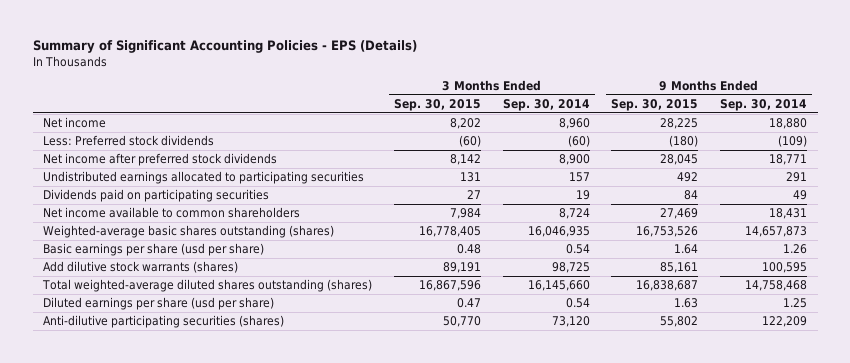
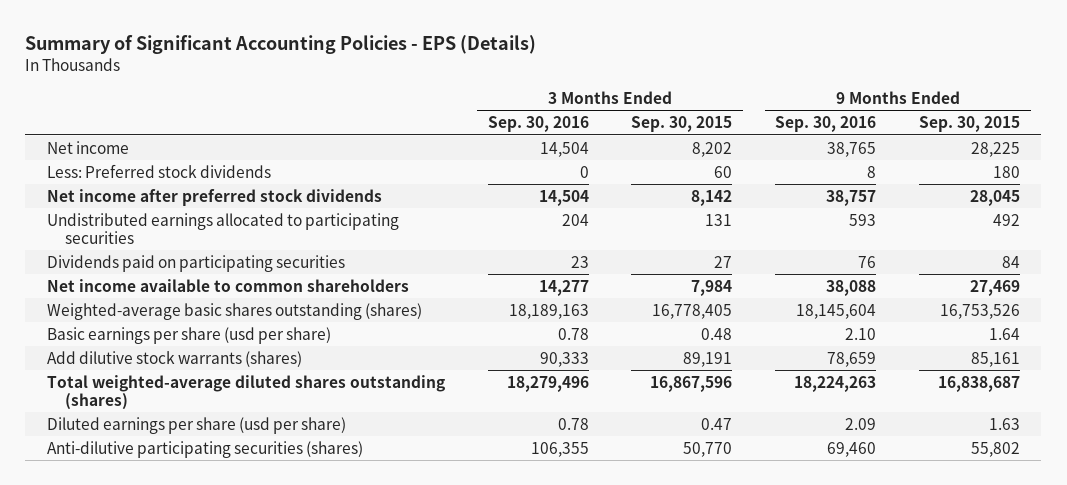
- | 3 Months Ended Sep. 30, 2015 | 3 Months Ended Sep. 30, 2014 | 9 Months Ended Sep. 30, 2015 | 9 Months Ended Sep. 30, 2014
+ | 3 Months Ended Sep. 30, 2016 | 3 Months Ended Sep. 30, 2015 | 9 Months Ended Sep. 30, 2016 | 9 Months Ended Sep. 30, 2015
- Less: Preferred stock dividends | (60) | (60) | (180) | (109)
+ Less: Preferred stock dividends | 0 | 60 | 8 | 180

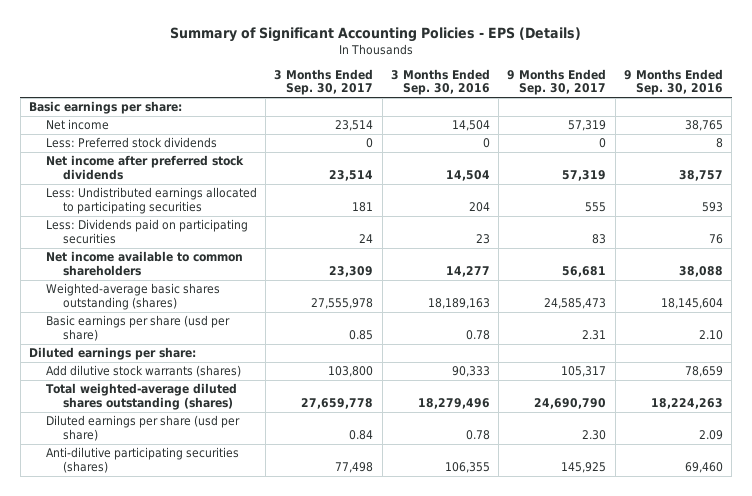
- | 3 Months Ended Sep. 30, 2016 | 3 Months Ended Sep. 30, 2015 | 9 Months Ended Sep. 30, 2016 | 9 Months Ended Sep. 30, 2015
+ | 3 Months Ended Sep. 30, 2017 | 3 Months Ended Sep. 30, 2016 | 9 Months Ended Sep. 30, 2017 | 9 Months Ended Sep. 30, 2016
+ Basic earnings per share:
- Undistributed earnings allocated to participating securities | 204 | 131 | 593 | 492
- Dividends paid on participating securities | 23 | 27 | 76 | 84
+ Less: Undistributed earnings allocated to participating securities | 181 | 204 | 555 | 593
+ Less: Dividends paid on participating securities | 24 | 23 | 83 | 76
+ Diluted earnings per share:

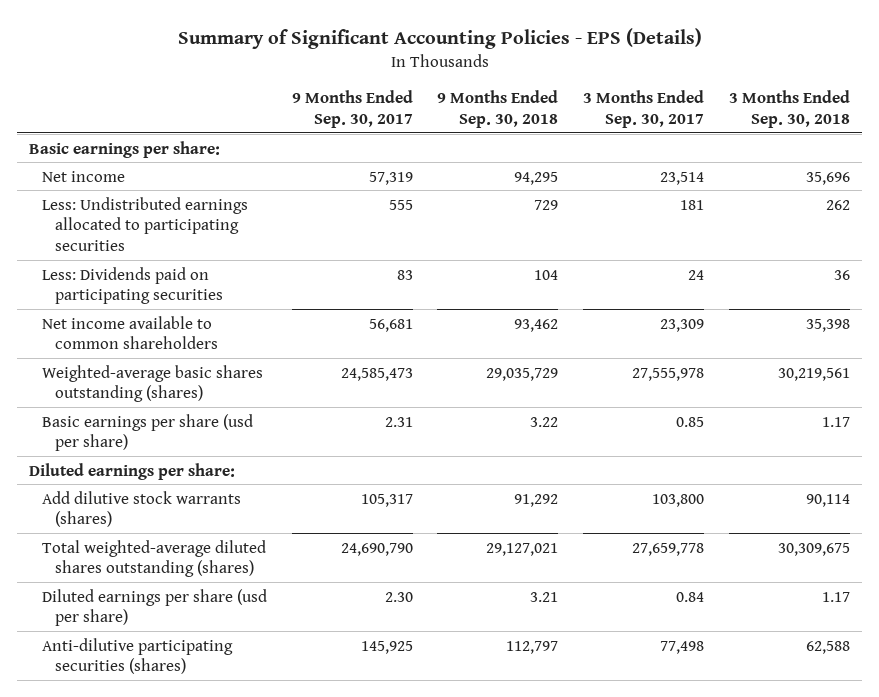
- | 3 Months Ended Sep. 30, 2017 | 3 Months Ended Sep. 30, 2016 | 9 Months Ended Sep. 30, 2017 | 9 Months Ended Sep. 30, 2016
+ | 9 Months Ended Sep. 30, 2017 | 9 Months Ended Sep. 30, 2018 | 3 Months Ended Sep. 30, 2017 | 3 Months Ended Sep. 30, 2018
- Less: Preferred stock dividends | 0 | 0 | 0 | 8
- Net income after preferred stock dividends | 23,514 | 14,504 | 57,319 | 38,757

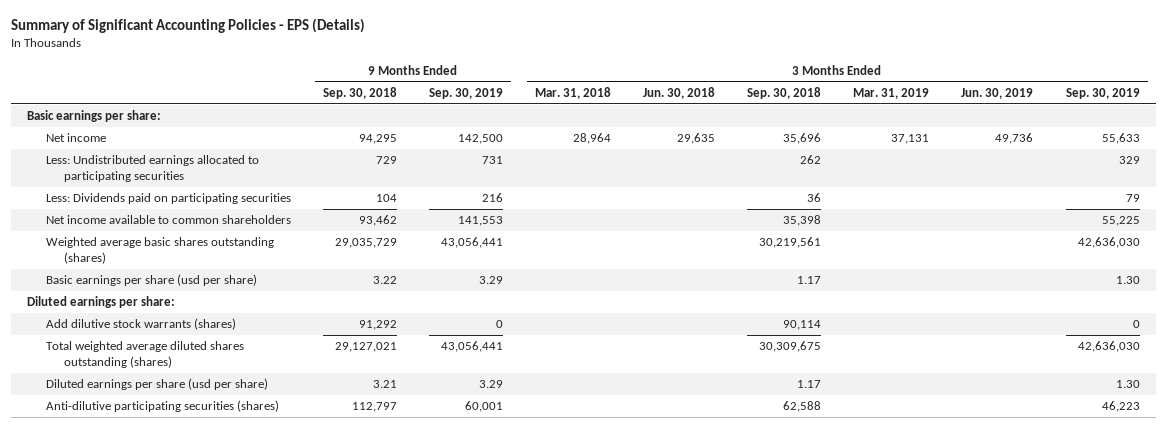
- | 9 Months Ended Sep. 30, 2017 | 9 Months Ended Sep. 30, 2018 | 3 Months Ended Sep. 30, 2017 | 3 Months Ended Sep. 30, 2018
+ | 9 Months Ended Sep. 30, 2018 | 9 Months Ended Sep. 30, 2019 | 3 Months Ended Mar. 31, 2018 | 3 Months Ended Jun. 30, 2018 | 3 Months Ended Sep. 30, 2018 | 3 Months Ended Mar. 31, 2019 | 3 Months Ended Jun. 30, 2019 | 3 Months Ended Sep. 30, 2019
- Weighted-average basic shares outstanding (shares) | 24,585,473 | 29,035,729 | 27,555,978 | 30,219,561
+ Weighted average basic shares outstanding (shares) | 29,035,729 | 43,056,441 | | | 30,219,561 | | | 42,636,030
- Total weighted-average diluted shares outstanding (shares) | 24,690,790 | 29,127,021 | 27,659,778 | 30,309,675
+ Total weighted average diluted shares outstanding (shares) | 29,127,021 | 43,056,441 | | | 30,309,675 | | | 42,636,030

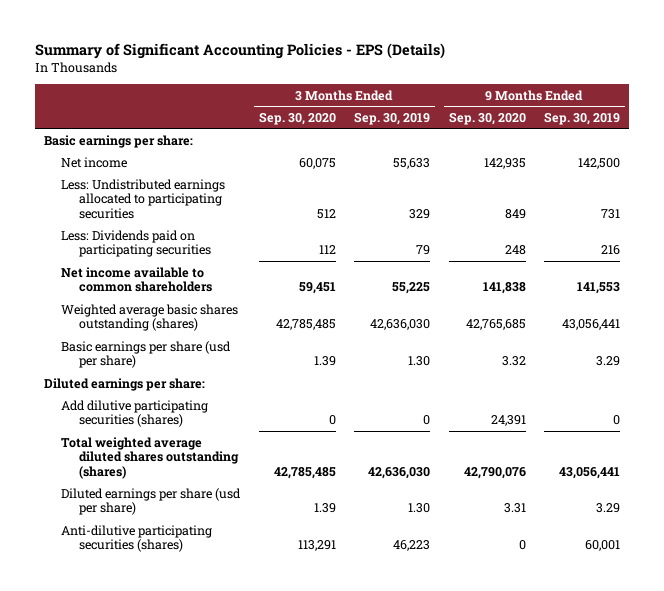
- | 9 Months Ended Sep. 30, 2018 | 9 Months Ended Sep. 30, 2019 | 3 Months Ended Mar. 31, 2018 | 3 Months Ended Jun. 30, 2018 | 3 Months Ended Sep. 30, 2018 | 3 Months Ended Mar. 31, 2019 | 3 Months Ended Jun. 30, 2019 | 3 Months Ended Sep. 30, 2019
+ | 3 Months Ended Sep. 30, 2020 | 3 Months Ended Sep. 30, 2019 | 9 Months Ended Sep. 30, 2020 | 9 Months Ended Sep. 30, 2019
- Add dilutive stock warrants (shares) | 91,292 | 0 | | | 90,114 | | | 0
+ Add dilutive participating securities (shares) | 0 | 0 | 24,391 | 0

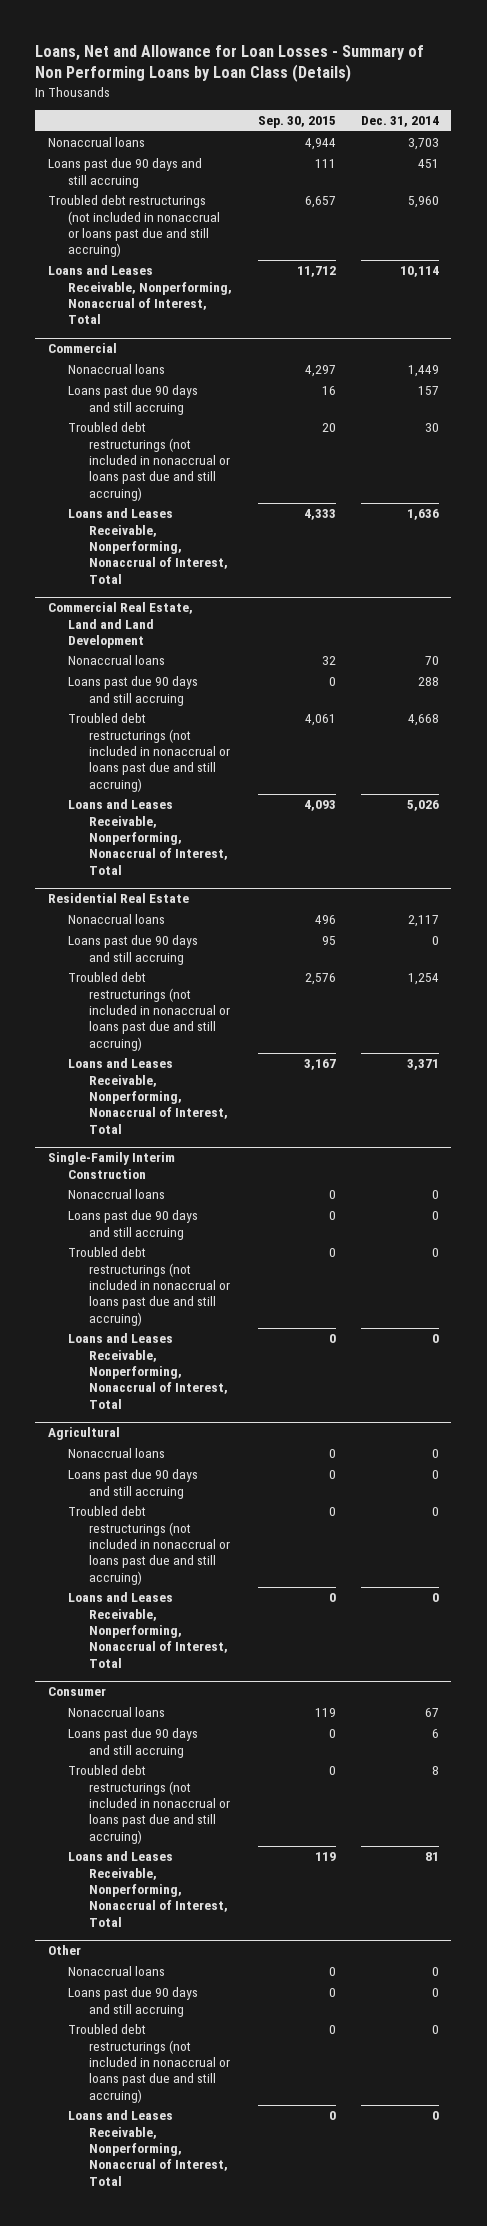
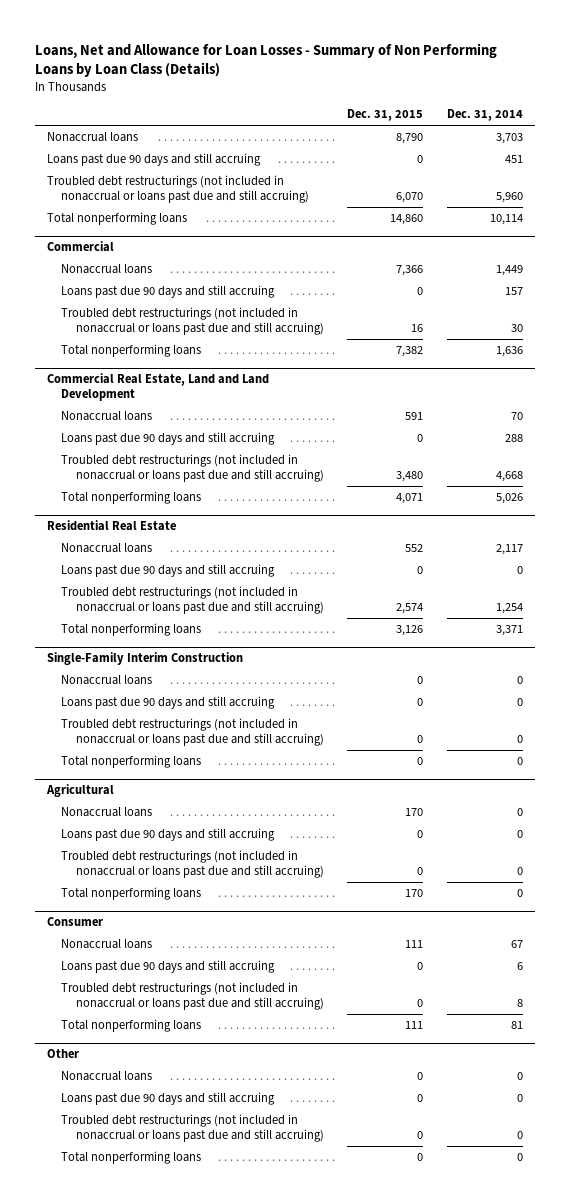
- | Sep. 30, 2015 | Dec. 31, 2014
+ | Dec. 31, 2015 | Dec. 31, 2014
- Loans and Leases Receivable, Nonperforming, Nonaccrual of Interest, Total | 11,712 | 10,114
+ Total nonperforming loans | 14,860 | 10,114
@ Commercial
- Loans and Leases Receivable, Nonperforming, Nonaccrual of Interest, Total | 4,333 | 1,636
+ Total nonperforming loans | 7,382 | 1,636
@ Commercial Real Estate, Land and Land Development
- Loans and Leases Receivable, Nonperforming, Nonaccrual of Interest, Total | 4,093 | 5,026
+ Total nonperforming loans | 4,071 | 5,026
@ Residential Real Estate
- Loans and Leases Receivable, Nonperforming, Nonaccrual of Interest, Total | 3,167 | 3,371
+ Total nonperforming loans | 3,126 | 3,371
@ Single-Family Interim Construction
- Loans and Leases Receivable, Nonperforming, Nonaccrual of Interest, Total | 0 | 0
+ Total nonperforming loans | 0 | 0
@ Agricultural
- Loans and Leases Receivable, Nonperforming, Nonaccrual of Interest, Total | 0 | 0
+ Total nonperforming loans | 170 | 0
@ Consumer
- Loans and Leases Receivable, Nonperforming, Nonaccrual of Interest, Total | 119 | 81
+ Total nonperforming loans | 111 | 81
@ Other
- Loans and Leases Receivable, Nonperforming, Nonaccrual of Interest, Total | 0 | 0
+ Total nonperforming loans | 0 | 0

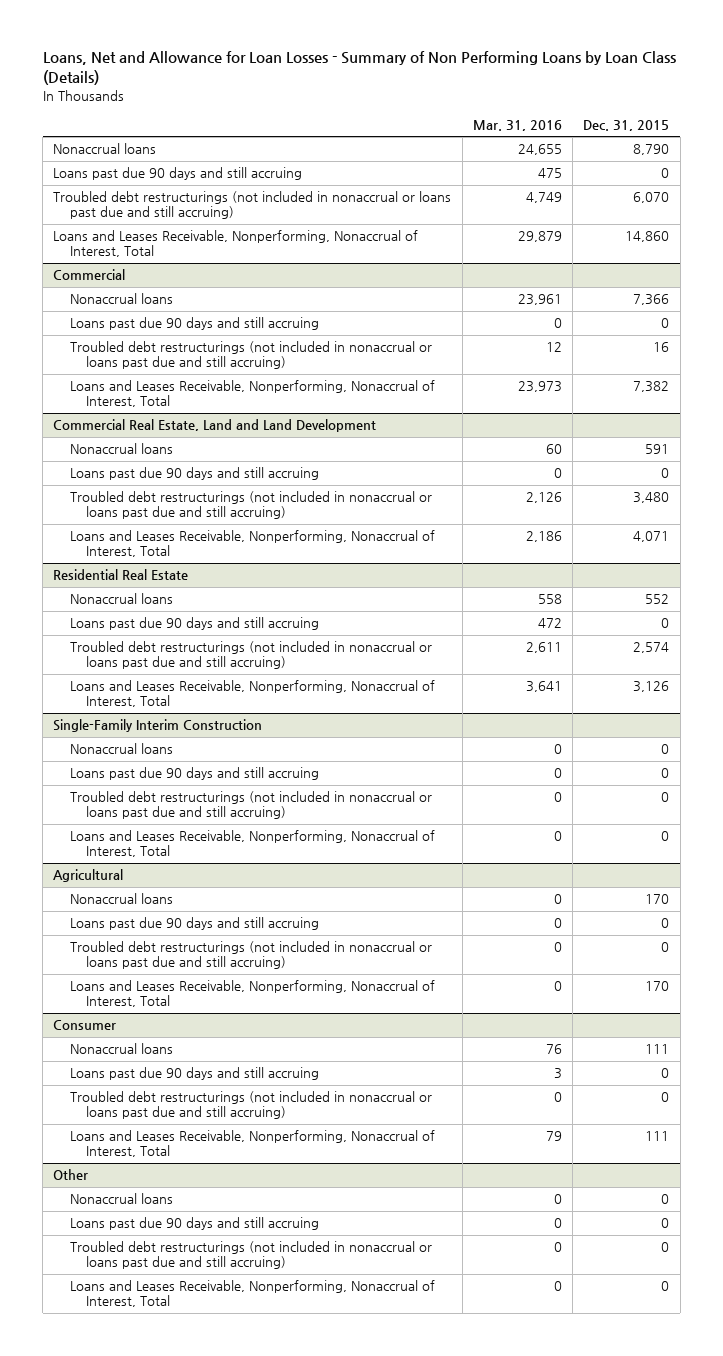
- | Dec. 31, 2015 | Dec. 31, 2014
+ | Mar. 31, 2016 | Dec. 31, 2015
- Total nonperforming loans | 14,860 | 10,114
+ Loans and Leases Receivable, Nonperforming, Nonaccrual of Interest, Total | 29,879 | 14,860
@ Commercial
- Total nonperforming loans | 7,382 | 1,636
+ Loans and Leases Receivable, Nonperforming, Nonaccrual of Interest, Total | 23,973 | 7,382
@ Commercial Real Estate, Land and Land Development
- Total nonperforming loans | 4,071 | 5,026
+ Loans and Leases Receivable, Nonperforming, Nonaccrual of Interest, Total | 2,186 | 4,071
@ Residential Real Estate
- Total nonperforming loans | 3,126 | 3,371
+ Loans and Leases Receivable, Nonperforming, Nonaccrual of Interest, Total | 3,641 | 3,126
@ Single-Family Interim Construction
- Total nonperforming loans | 0 | 0
+ Loans and Leases Receivable, Nonperforming, Nonaccrual of Interest, Total | 0 | 0
@ Agricultural
- Total nonperforming loans | 170 | 0
+ Loans and Leases Receivable, Nonperforming, Nonaccrual of Interest, Total | 0 | 170
@ Consumer
- Total nonperforming loans | 111 | 81
+ Loans and Leases Receivable, Nonperforming, Nonaccrual of Interest, Total | 79 | 111
@ Other
- Total nonperforming loans | 0 | 0
+ Loans and Leases Receivable, Nonperforming, Nonaccrual of Interest, Total | 0 | 0

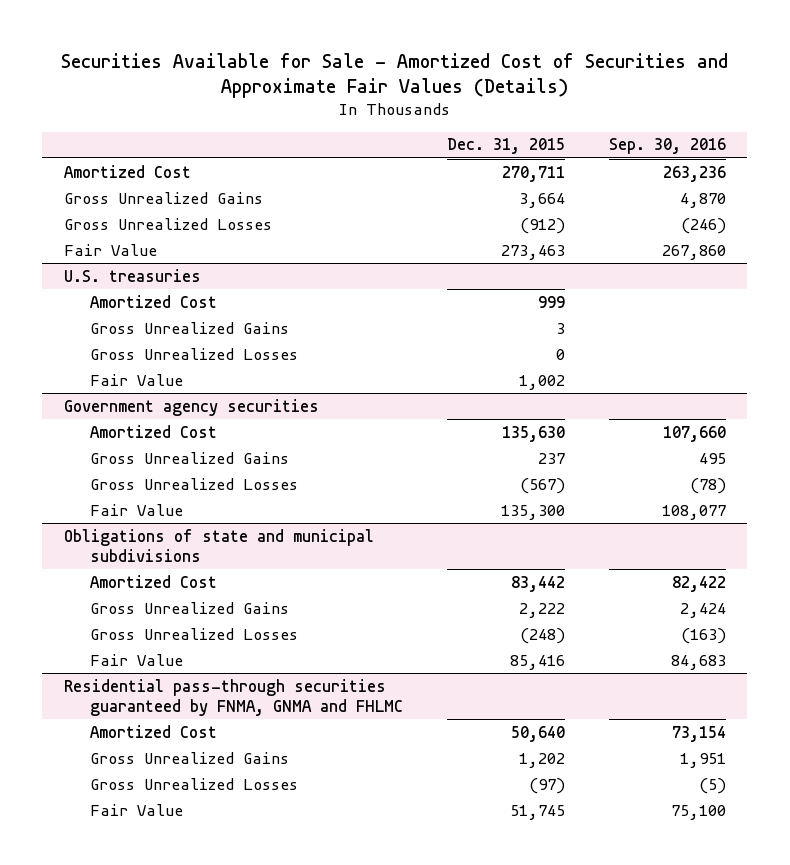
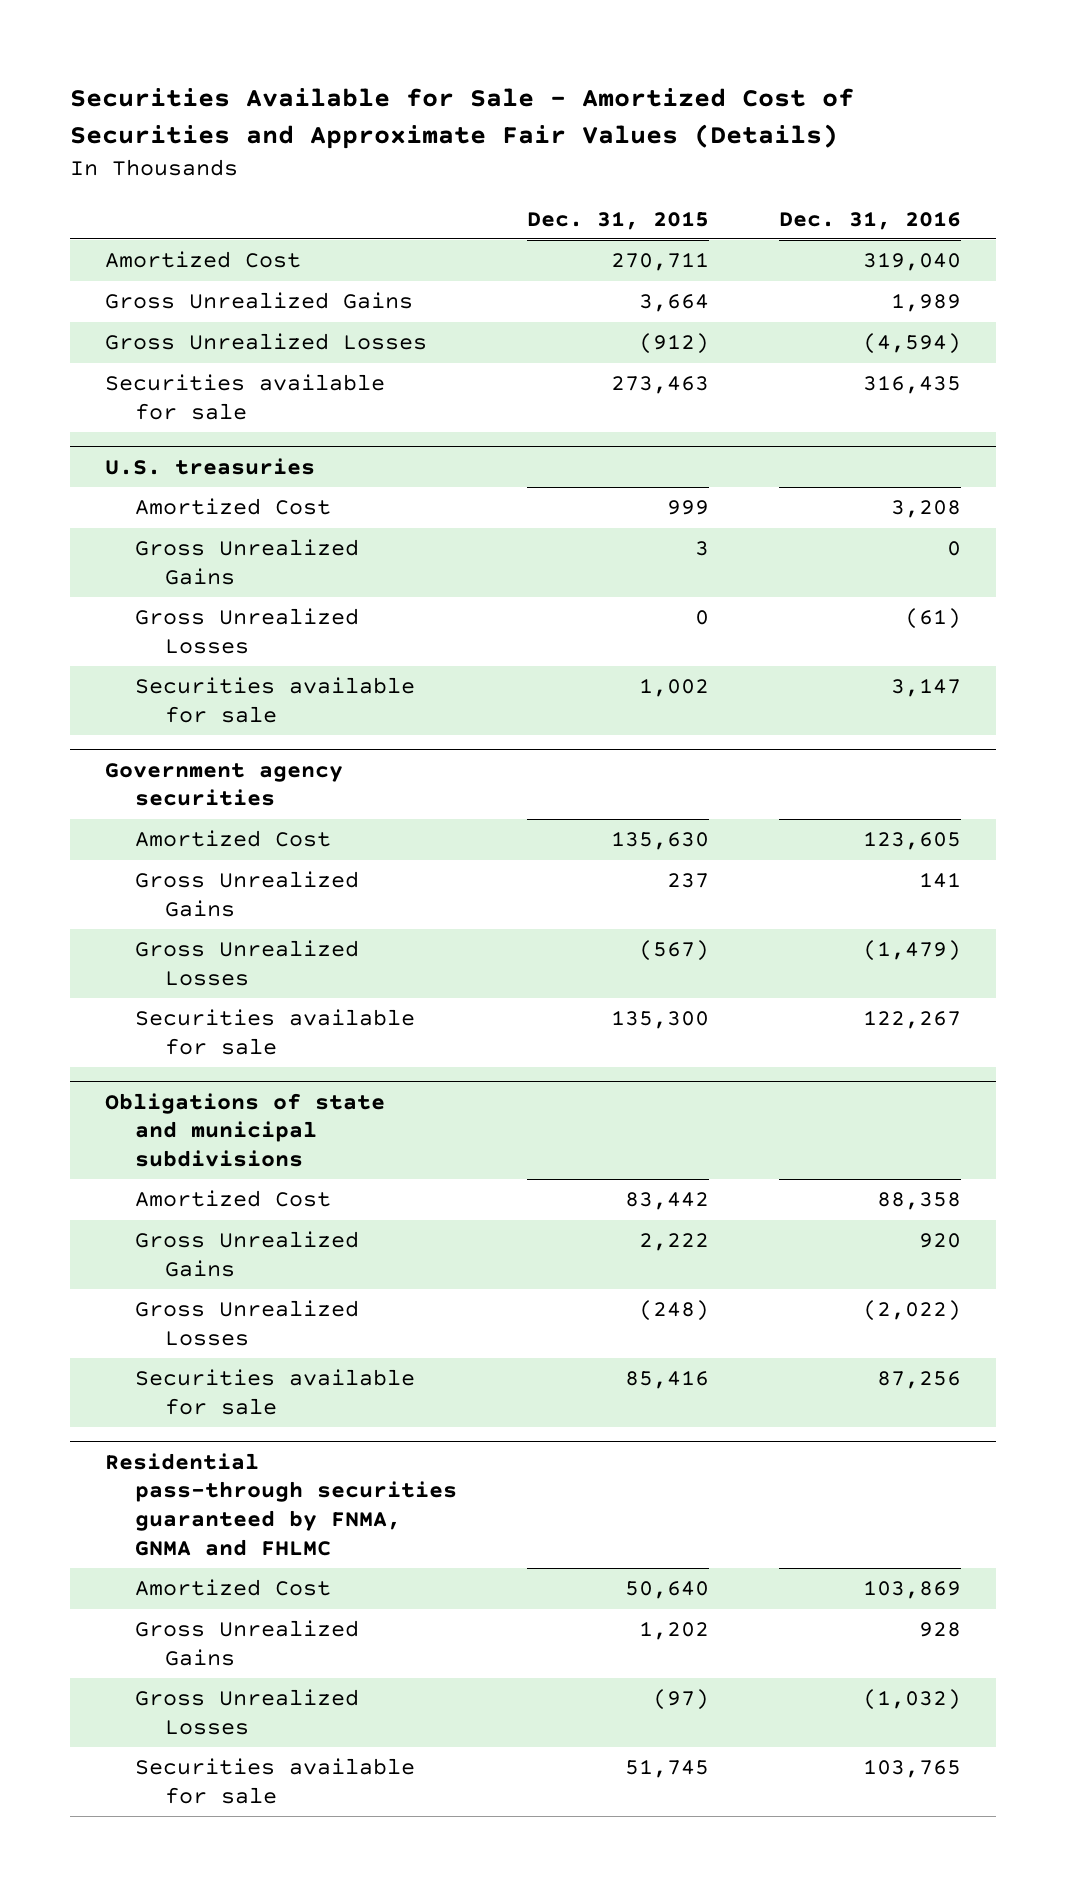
- | Dec. 31, 2015 | Sep. 30, 2016
+ | Dec. 31, 2015 | Dec. 31, 2016
- Fair Value | 273,463 | 267,860
+ Securities available for sale | 273,463 | 316,435
@ U.S. treasuries
- Fair Value | 1,002 |
+ Securities available for sale | 1,002 | 3,147
@ Government agency securities
- Fair Value | 135,300 | 108,077
+ Securities available for sale | 135,300 | 122,267
@ Obligations of state and municipal subdivisions
- Fair Value | 85,416 | 84,683
+ Securities available for sale | 85,416 | 87,256
@ Residential pass-through securities guaranteed by FNMA, GNMA and FHLMC
- Fair Value | 51,745 | 75,100
+ Securities available for sale | 51,745 | 103,765

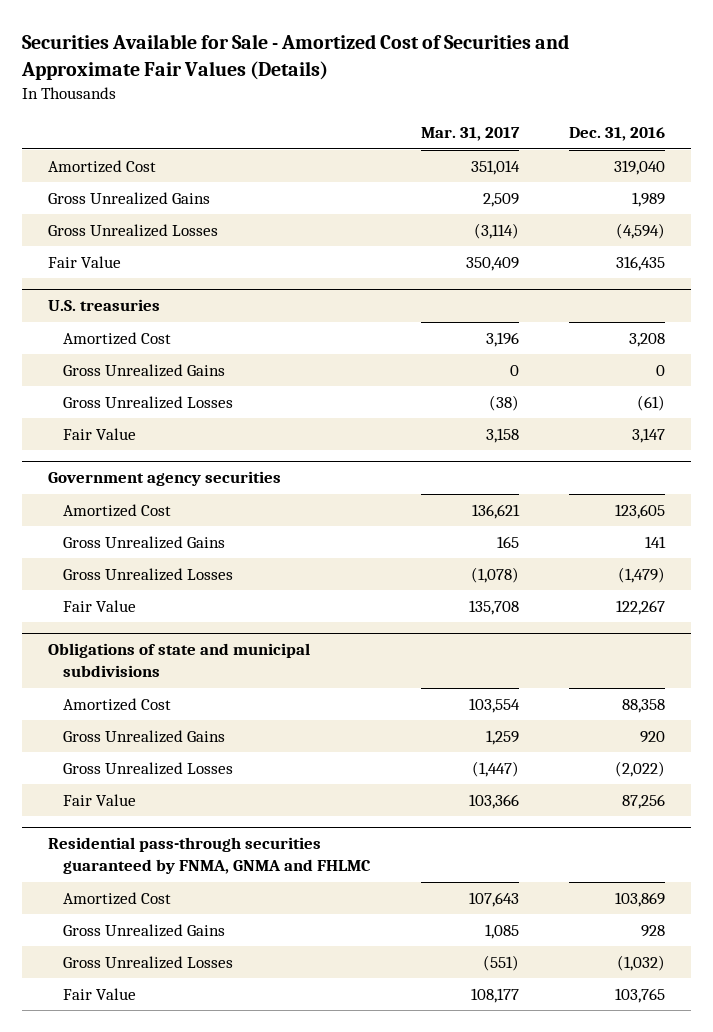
- | Dec. 31, 2015 | Dec. 31, 2016
+ | Mar. 31, 2017 | Dec. 31, 2016
- Securities available for sale | 273,463 | 316,435
+ Fair Value | 350,409 | 316,435
@ U.S. treasuries
- Securities available for sale | 1,002 | 3,147
+ Fair Value | 3,158 | 3,147
@ Government agency securities
- Securities available for sale | 135,300 | 122,267
+ Fair Value | 135,708 | 122,267
@ Obligations of state and municipal subdivisions
- Securities available for sale | 85,416 | 87,256
+ Fair Value | 103,366 | 87,256
@ Residential pass-through securities guaranteed by FNMA, GNMA and FHLMC
- Securities available for sale | 51,745 | 103,765
+ Fair Value | 108,177 | 103,765

